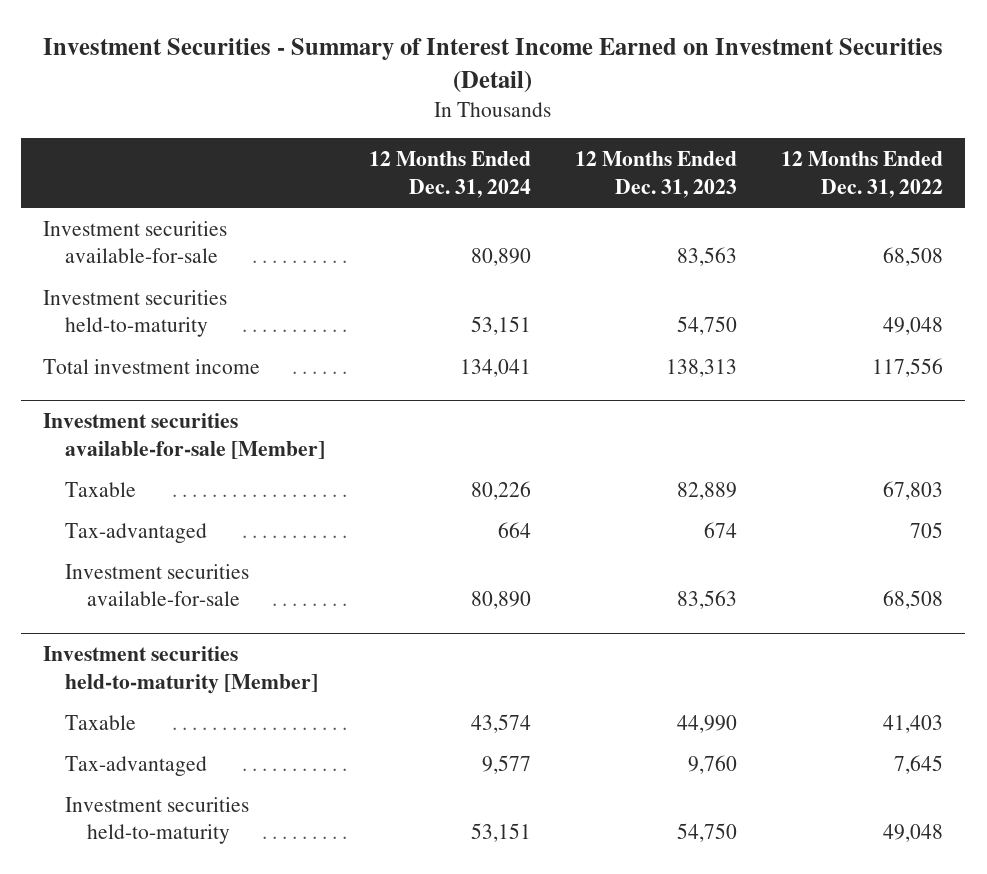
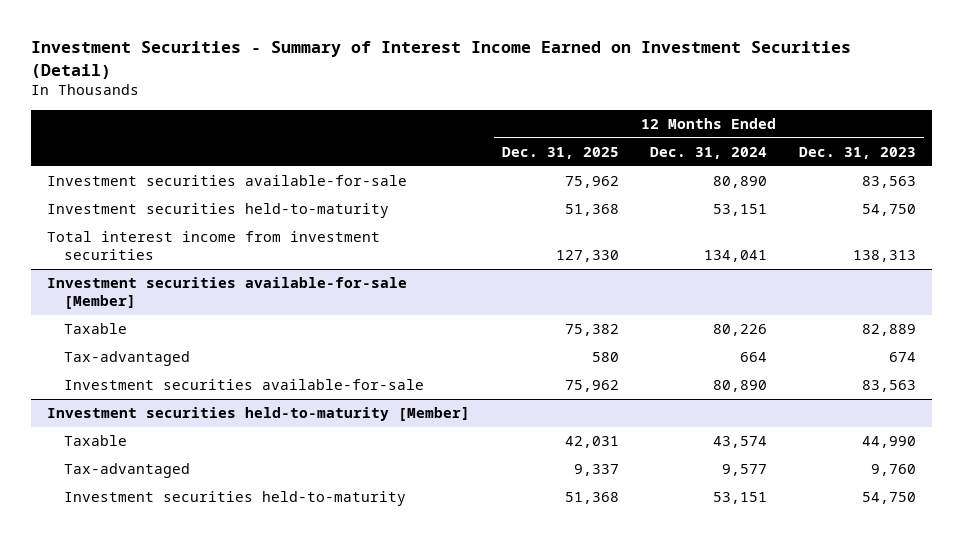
- | 12 Months Ended Dec. 31, 2024 | 12 Months Ended Dec. 31, 2023 | 12 Months Ended Dec. 31, 2022
+ | 12 Months Ended Dec. 31, 2025 | 12 Months Ended Dec. 31, 2024 | 12 Months Ended Dec. 31, 2023
- Total investment income | 134,041 | 138,313 | 117,556
+ Total interest income from investment securities | 127,330 | 134,041 | 138,313

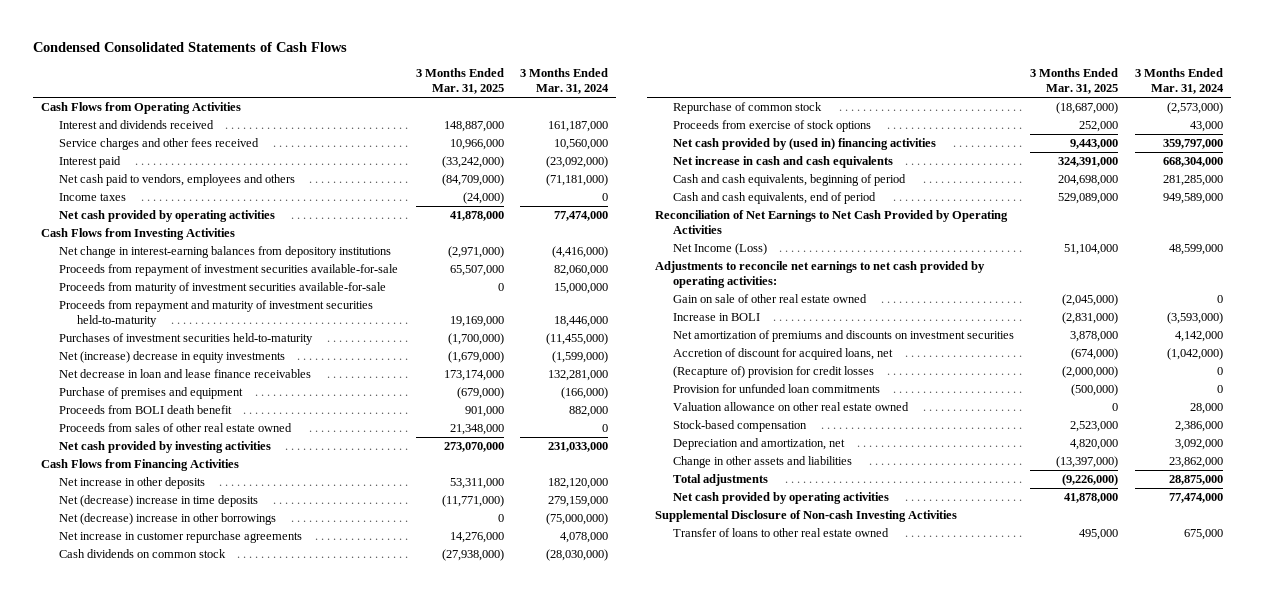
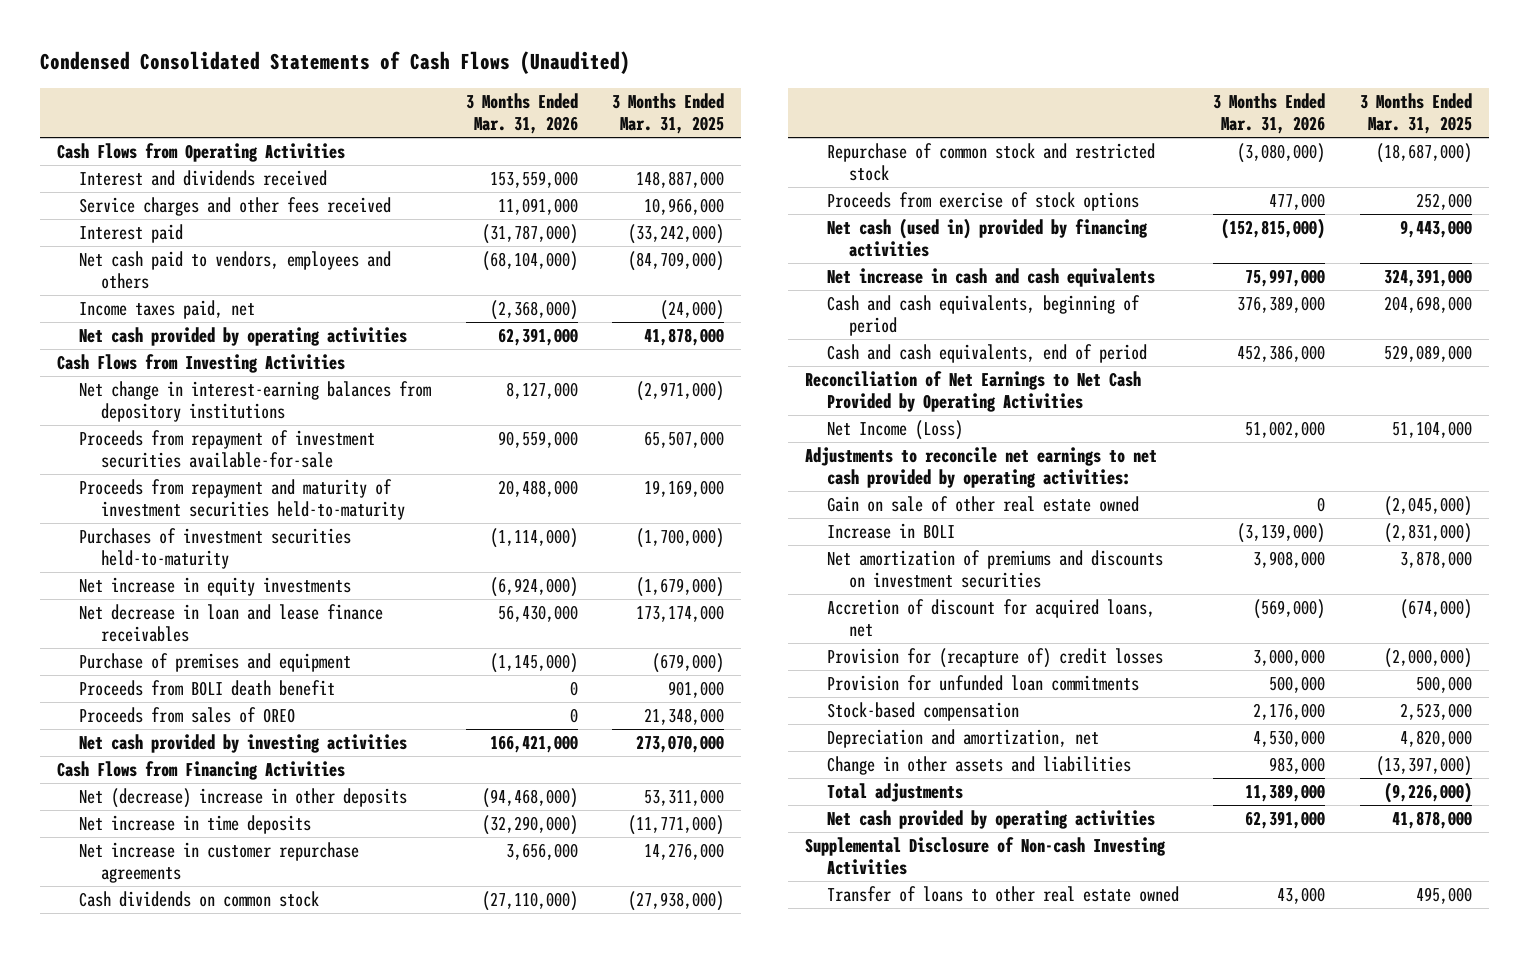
- Condensed Consolidated Statements of Cash Flows
+ Condensed Consolidated Statements of Cash Flows (Unaudited)
- | 3 Months Ended Mar. 31, 2025 | 3 Months Ended Mar. 31, 2024
+ | 3 Months Ended Mar. 31, 2026 | 3 Months Ended Mar. 31, 2025
- Income taxes | (24,000) | 0
+ Income taxes paid, net | (2,368,000) | (24,000)
- Proceeds from maturity of investment securities available-for-sale | 0 | 15,000,000
- Net (increase) decrease in equity investments | (1,679,000) | (1,599,000)
+ Net increase in equity investments | (6,924,000) | (1,679,000)
- Proceeds from sales of other real estate owned | 21,348,000 | 0
+ Proceeds from sales of OREO | 0 | 21,348,000
- Net increase in other deposits | 53,311,000 | 182,120,000
- Net (decrease) increase in time deposits | (11,771,000) | 279,159,000
- Net (decrease) increase in other borrowings | 0 | (75,000,000)
+ Net (decrease) increase in other deposits | (94,468,000) | 53,311,000
+ Net increase in time deposits | (32,290,000) | (11,771,000)
- Repurchase of common stock | (18,687,000) | (2,573,000)
+ Repurchase of common stock and restricted stock | (3,080,000) | (18,687,000)
- Net cash provided by (used in) financing activities | 9,443,000 | 359,797,000
+ Net cash (used in) provided by financing activities | (152,815,000) | 9,443,000
- (Recapture of) provision for credit losses | (2,000,000) | 0
- Provision for unfunded loan commitments | (500,000) | 0
- Valuation allowance on other real estate owned | 0 | 28,000
+ Provision for (recapture of) credit losses | 3,000,000 | (2,000,000)
+ Provision for unfunded loan commitments | 500,000 | 500,000

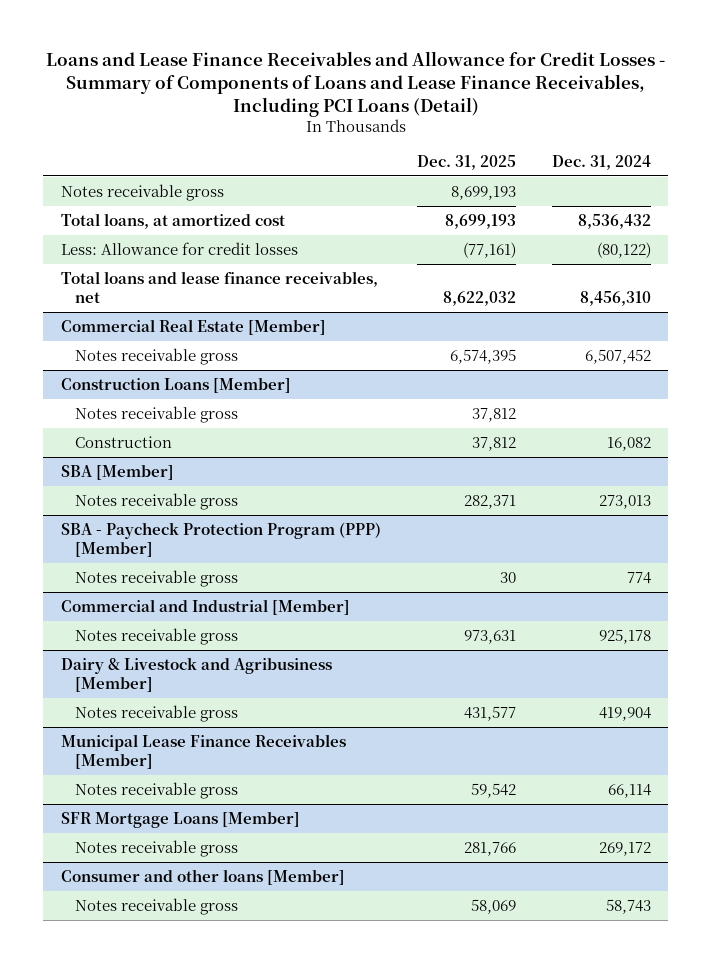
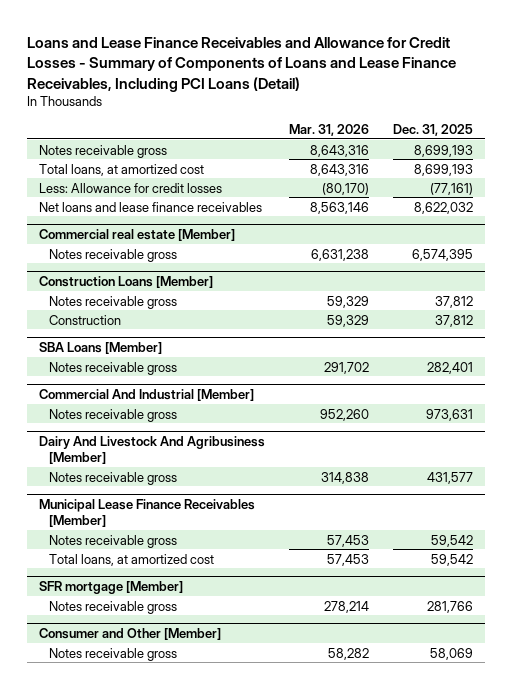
- | Dec. 31, 2025 | Dec. 31, 2024
+ | Mar. 31, 2026 | Dec. 31, 2025
- Total loans and lease finance receivables, net | 8,622,032 | 8,456,310
- Commercial Real Estate [Member]
+ Net loans and lease finance receivables | 8,563,146 | 8,622,032
+ Commercial real estate [Member]
- SBA [Member]
- Notes receivable gross | 282,371 | 273,013
- SBA - Paycheck Protection Program (PPP) [Member]
- Notes receivable gross | 30 | 774
- Commercial and Industrial [Member]
+ SBA Loans [Member]
+ Notes receivable gross | 291,702 | 282,401
+ Commercial And Industrial [Member]
- Dairy & Livestock and Agribusiness [Member]
+ Dairy And Livestock And Agribusiness [Member]
- SFR Mortgage Loans [Member]
@ Municipal Lease Finance Receivables [Member]
+ Total loans, at amortized cost | 57,453 | 59,542
+ SFR mortgage [Member]
- Consumer and other loans [Member]
+ Consumer and Other [Member]

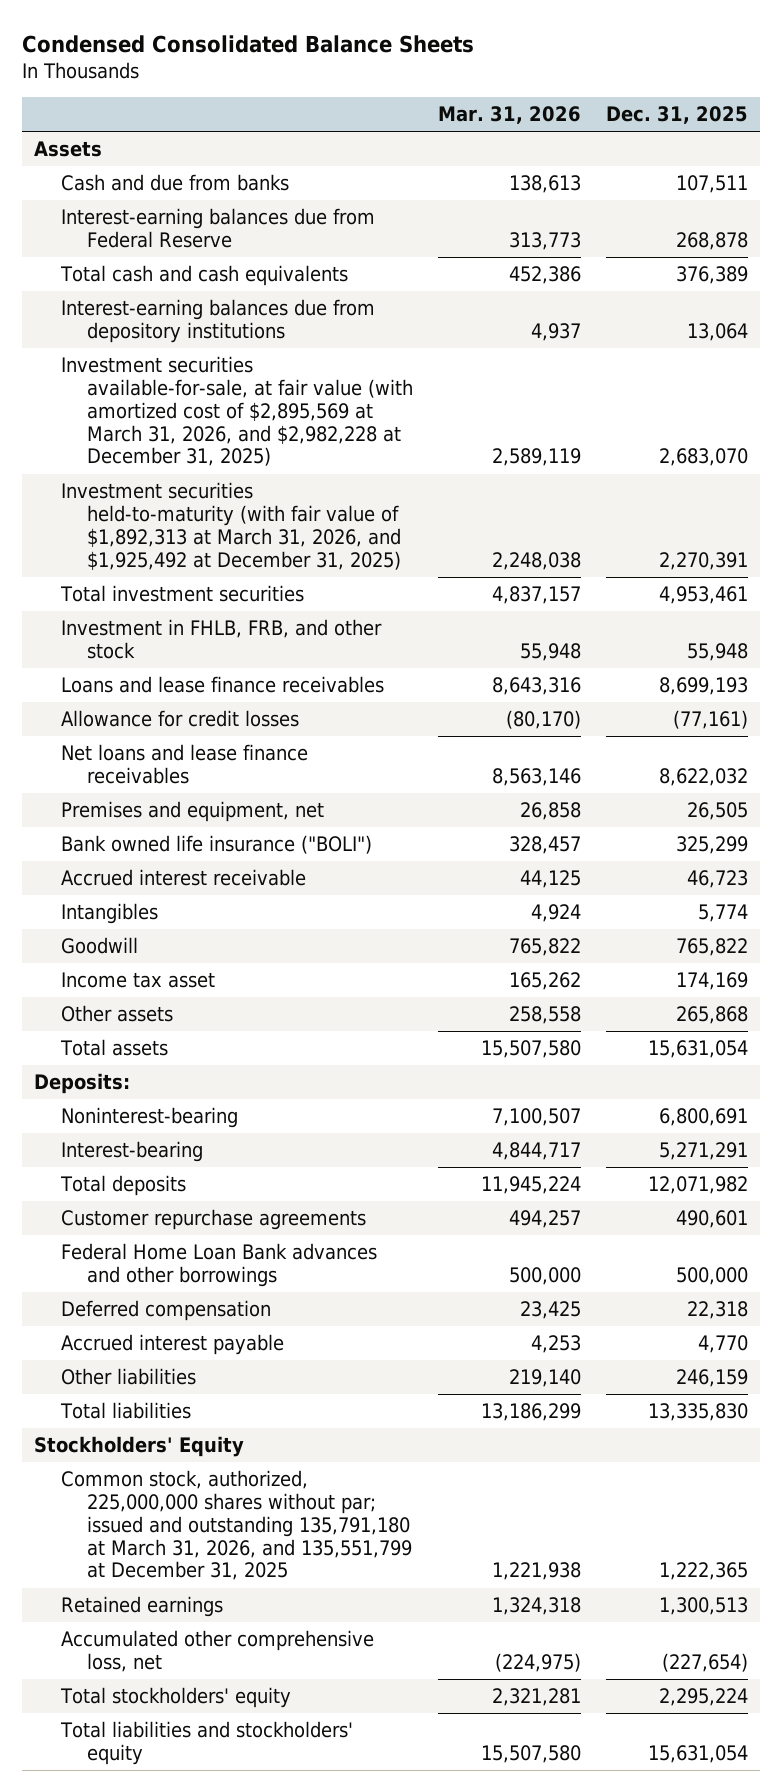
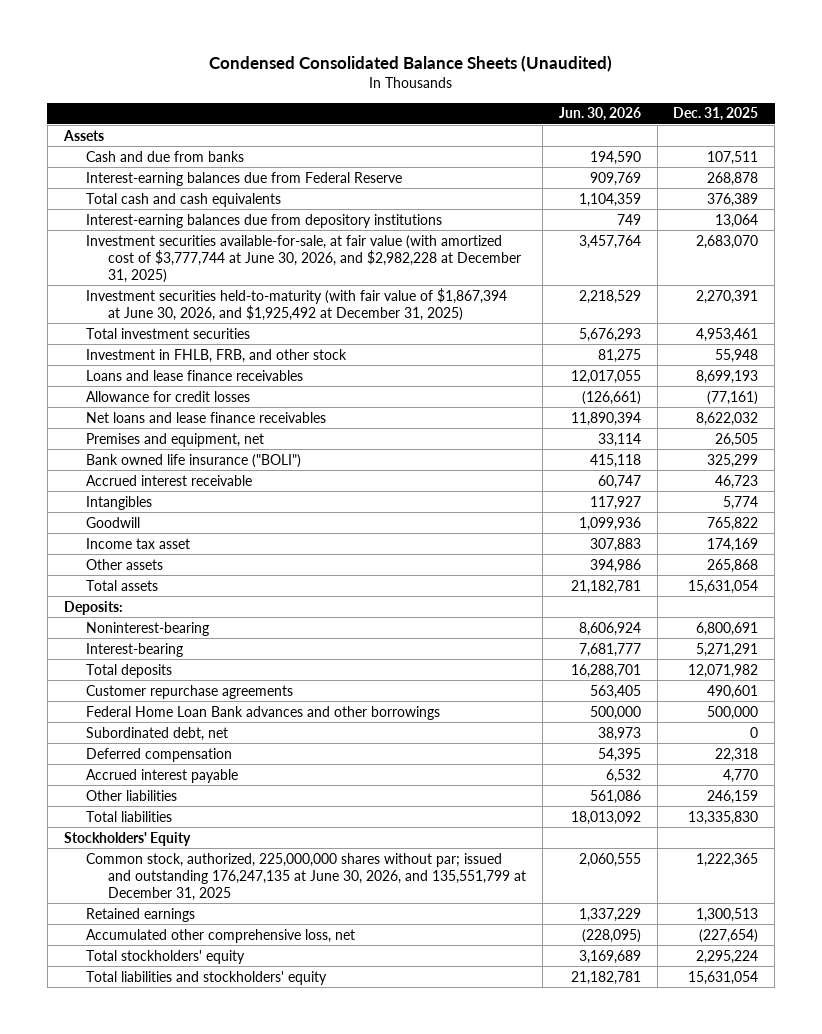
- Condensed Consolidated Balance Sheets
+ Condensed Consolidated Balance Sheets (Unaudited)
- | Mar. 31, 2026 | Dec. 31, 2025
+ | Jun. 30, 2026 | Dec. 31, 2025
- Investment securities available-for-sale, at fair value (with amortized cost of $2,895,569 at March 31, 2026, and $2,982,228 at December 31, 2025) | 2,589,119 | 2,683,070
- Investment securities held-to-maturity (with fair value of $1,892,313 at March 31, 2026, and $1,925,492 at December 31, 2025) | 2,248,038 | 2,270,391
+ Investment securities available-for-sale, at fair value (with amortized cost of $3,777,744 at June 30, 2026, and $2,982,228 at December 31, 2025) | 3,457,764 | 2,683,070
+ Investment securities held-to-maturity (with fair value of $1,867,394 at June 30, 2026, and $1,925,492 at December 31, 2025) | 2,218,529 | 2,270,391
+ Subordinated debt, net | 38,973 | 0
- Common stock, authorized, 225,000,000 shares without par; issued and outstanding 135,791,180 at March 31, 2026, and 135,551,799 at December 31, 2025 | 1,221,938 | 1,222,365
+ Common stock, authorized, 225,000,000 shares without par; issued and outstanding 176,247,135 at June 30, 2026, and 135,551,799 at December 31, 2025 | 2,060,555 | 1,222,365

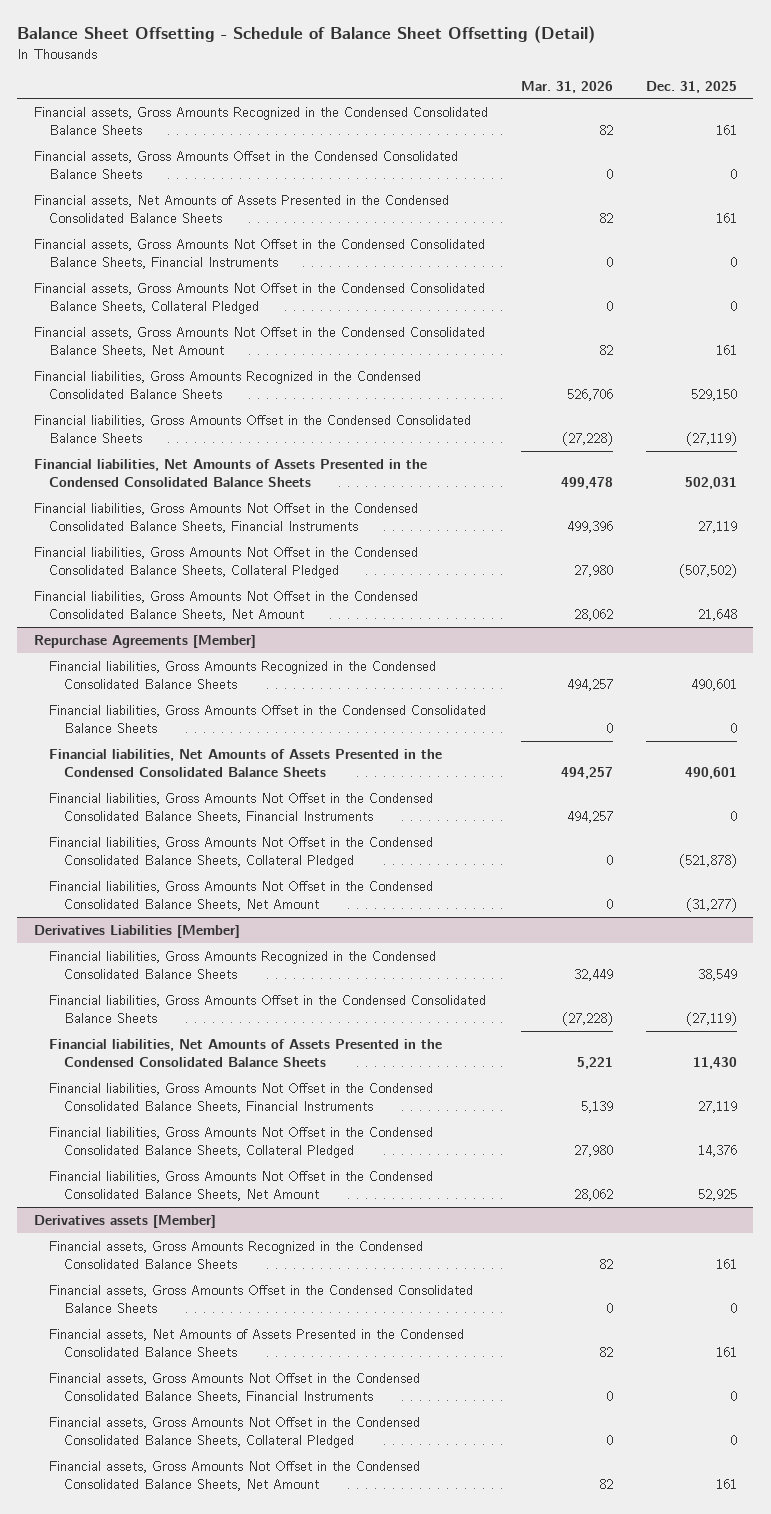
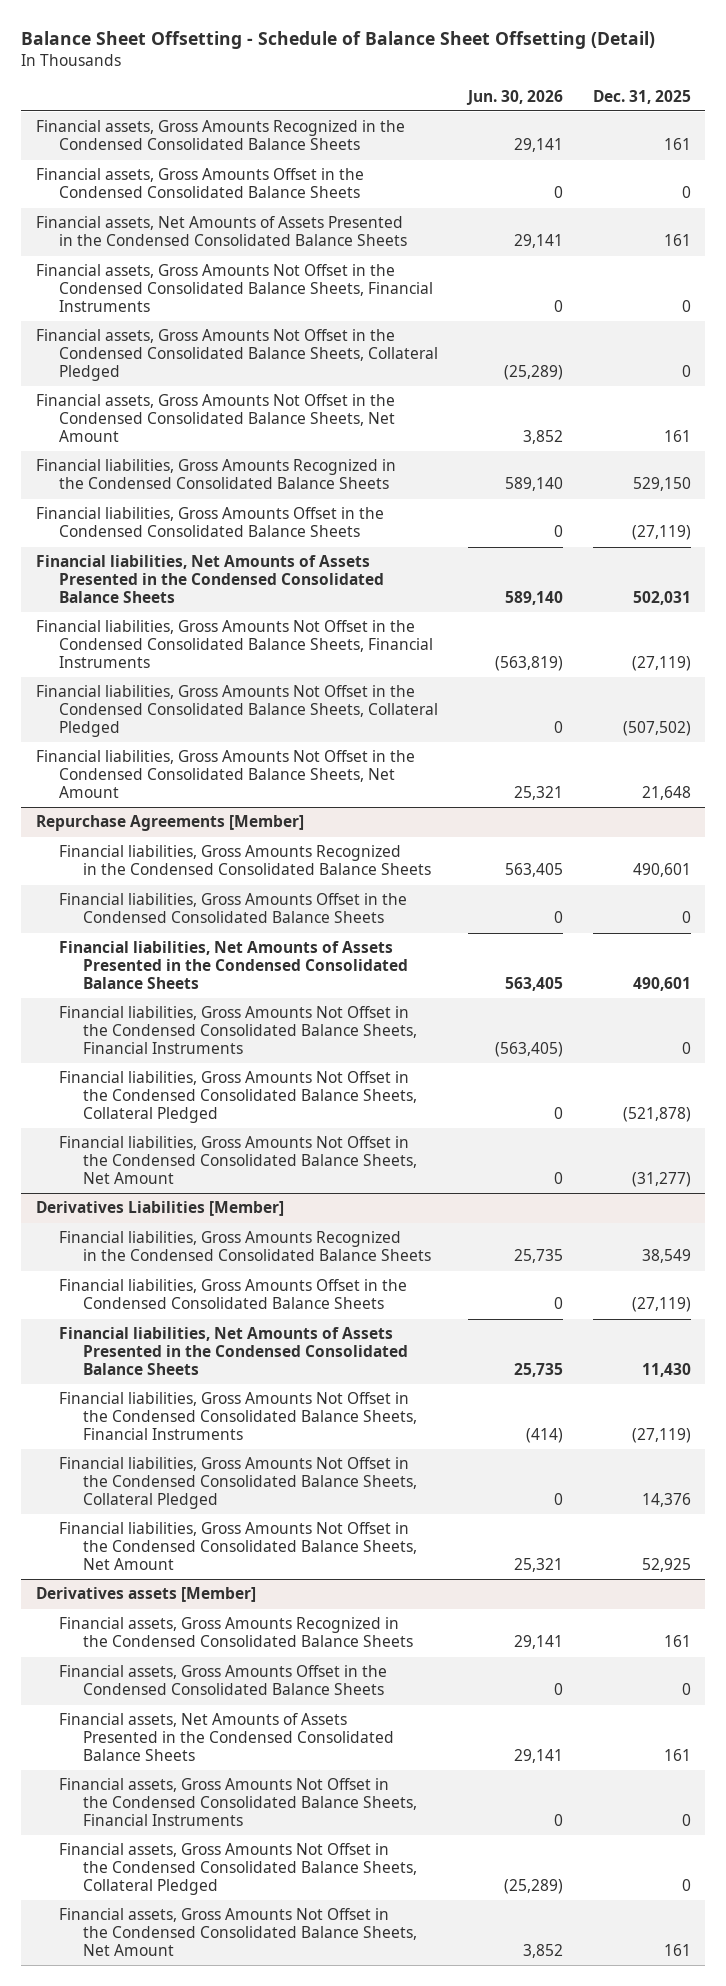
- | Mar. 31, 2026 | Dec. 31, 2025
+ | Jun. 30, 2026 | Dec. 31, 2025
- Financial liabilities, Gross Amounts Not Offset in the Condensed Consolidated Balance Sheets, Financial Instruments | 499,396 | 27,119
+ Financial liabilities, Gross Amounts Not Offset in the Condensed Consolidated Balance Sheets, Financial Instruments | (563,819) | (27,119)
@ Derivatives Liabilities [Member]
- Financial liabilities, Gross Amounts Not Offset in the Condensed Consolidated Balance Sheets, Financial Instruments | 5,139 | 27,119
+ Financial liabilities, Gross Amounts Not Offset in the Condensed Consolidated Balance Sheets, Financial Instruments | (414) | (27,119)

